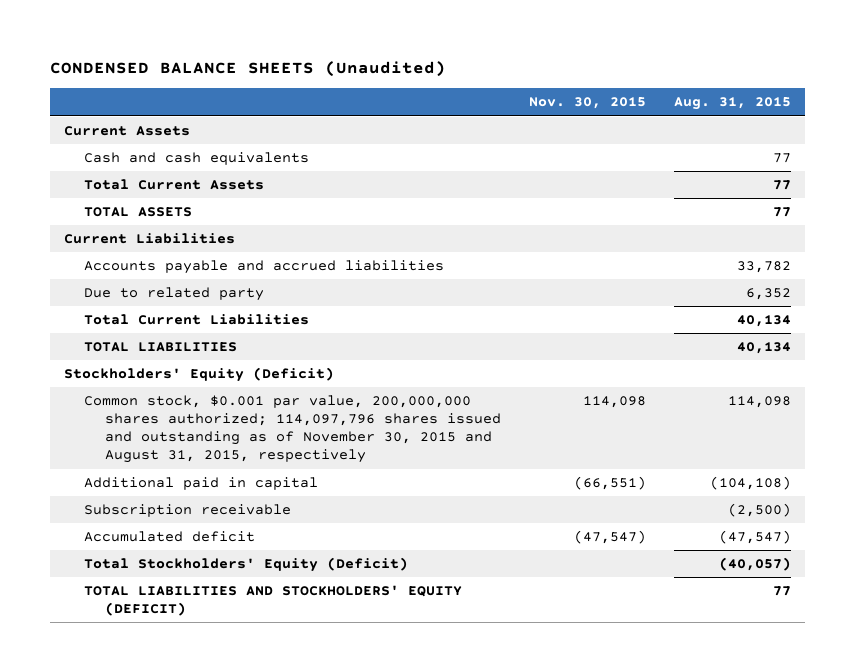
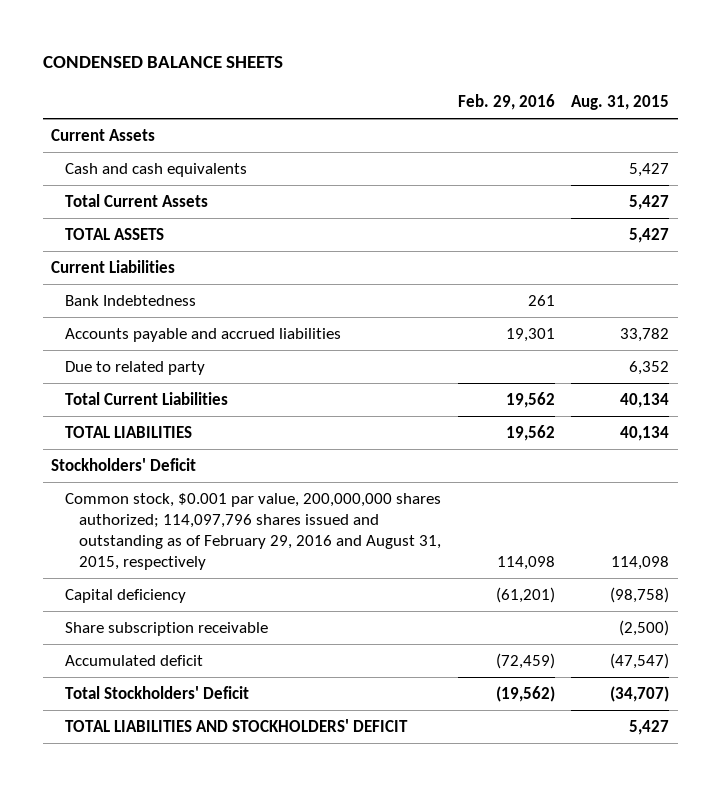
- CONDENSED BALANCE SHEETS (Unaudited)
+ CONDENSED BALANCE SHEETS
- | Nov. 30, 2015 | Aug. 31, 2015
+ | Feb. 29, 2016 | Aug. 31, 2015
- Cash and cash equivalents | | 77
- Total Current Assets | | 77
- TOTAL ASSETS | | 77
+ Cash and cash equivalents | | 5,427
+ Total Current Assets | | 5,427
+ TOTAL ASSETS | | 5,427
+ Bank Indebtedness | 261 |
- Stockholders' Equity (Deficit)
- Common stock, $0.001 par value, 200,000,000 shares authorized; 114,097,796 shares issued and outstanding as of November 30, 2015 and August 31, 2015, respectively | 114,098 | 114,098
- Additional paid in capital | (66,551) | (104,108)
- Subscription receivable | | (2,500)
+ Stockholders' Deficit
+ Common stock, $0.001 par value, 200,000,000 shares authorized; 114,097,796 shares issued and outstanding as of February 29, 2016 and August 31, 2015, respectively | 114,098 | 114,098
+ Capital deficiency | (61,201) | (98,758)
+ Share subscription receivable | | (2,500)
- Total Stockholders' Equity (Deficit) | | (40,057)
- TOTAL LIABILITIES AND STOCKHOLDERS' EQUITY (DEFICIT) | | 77
+ Total Stockholders' Deficit | (19,562) | (34,707)
+ TOTAL LIABILITIES AND STOCKHOLDERS' DEFICIT | | 5,427

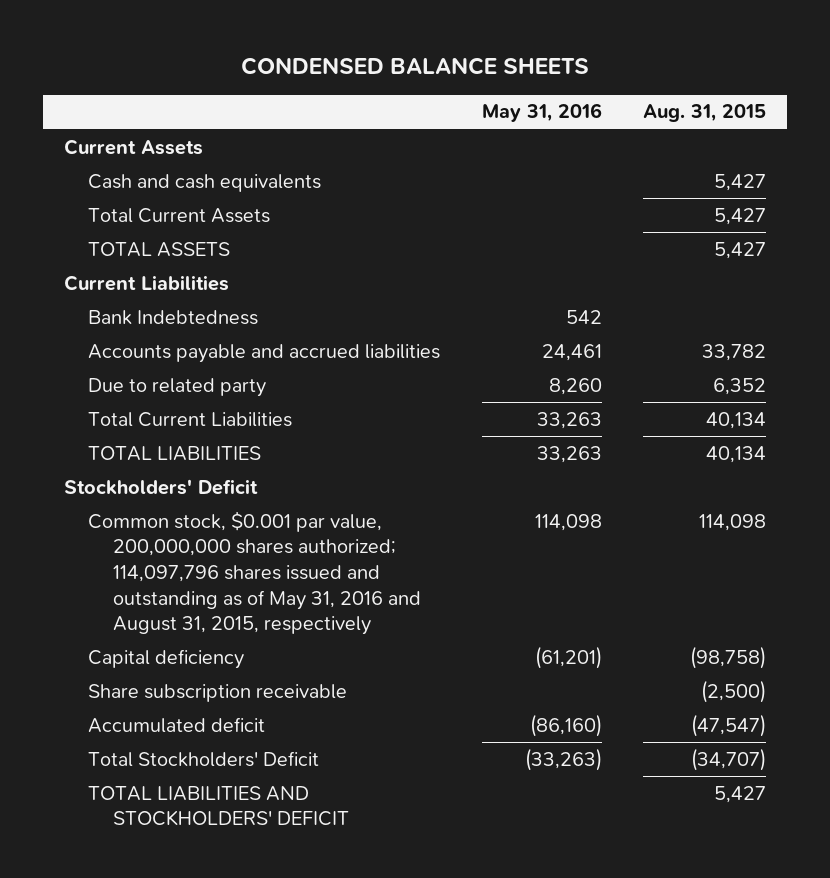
- | Feb. 29, 2016 | Aug. 31, 2015
+ | May 31, 2016 | Aug. 31, 2015
- Common stock, $0.001 par value, 200,000,000 shares authorized; 114,097,796 shares issued and outstanding as of February 29, 2016 and August 31, 2015, respectively | 114,098 | 114,098
+ Common stock, $0.001 par value, 200,000,000 shares authorized; 114,097,796 shares issued and outstanding as of May 31, 2016 and August 31, 2015, respectively | 114,098 | 114,098

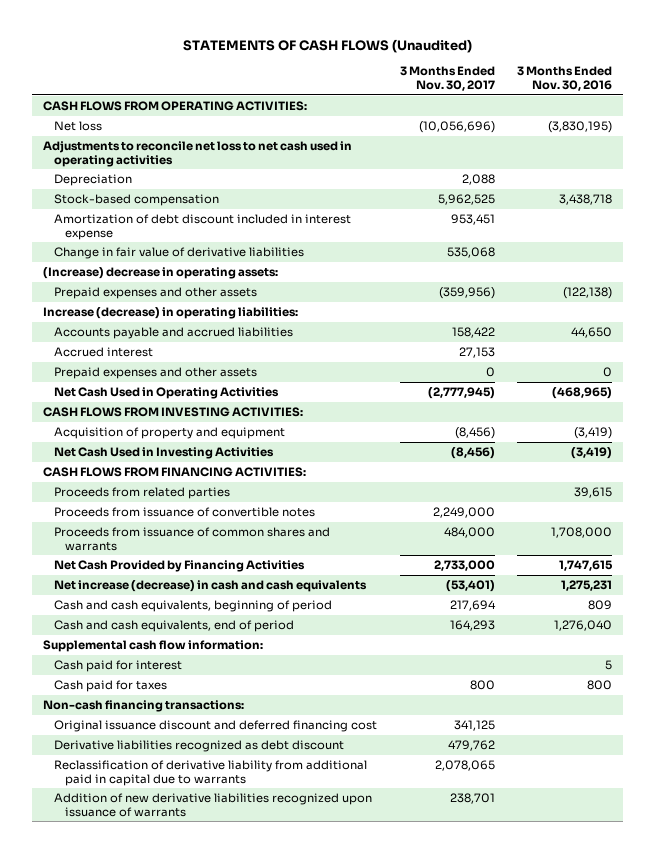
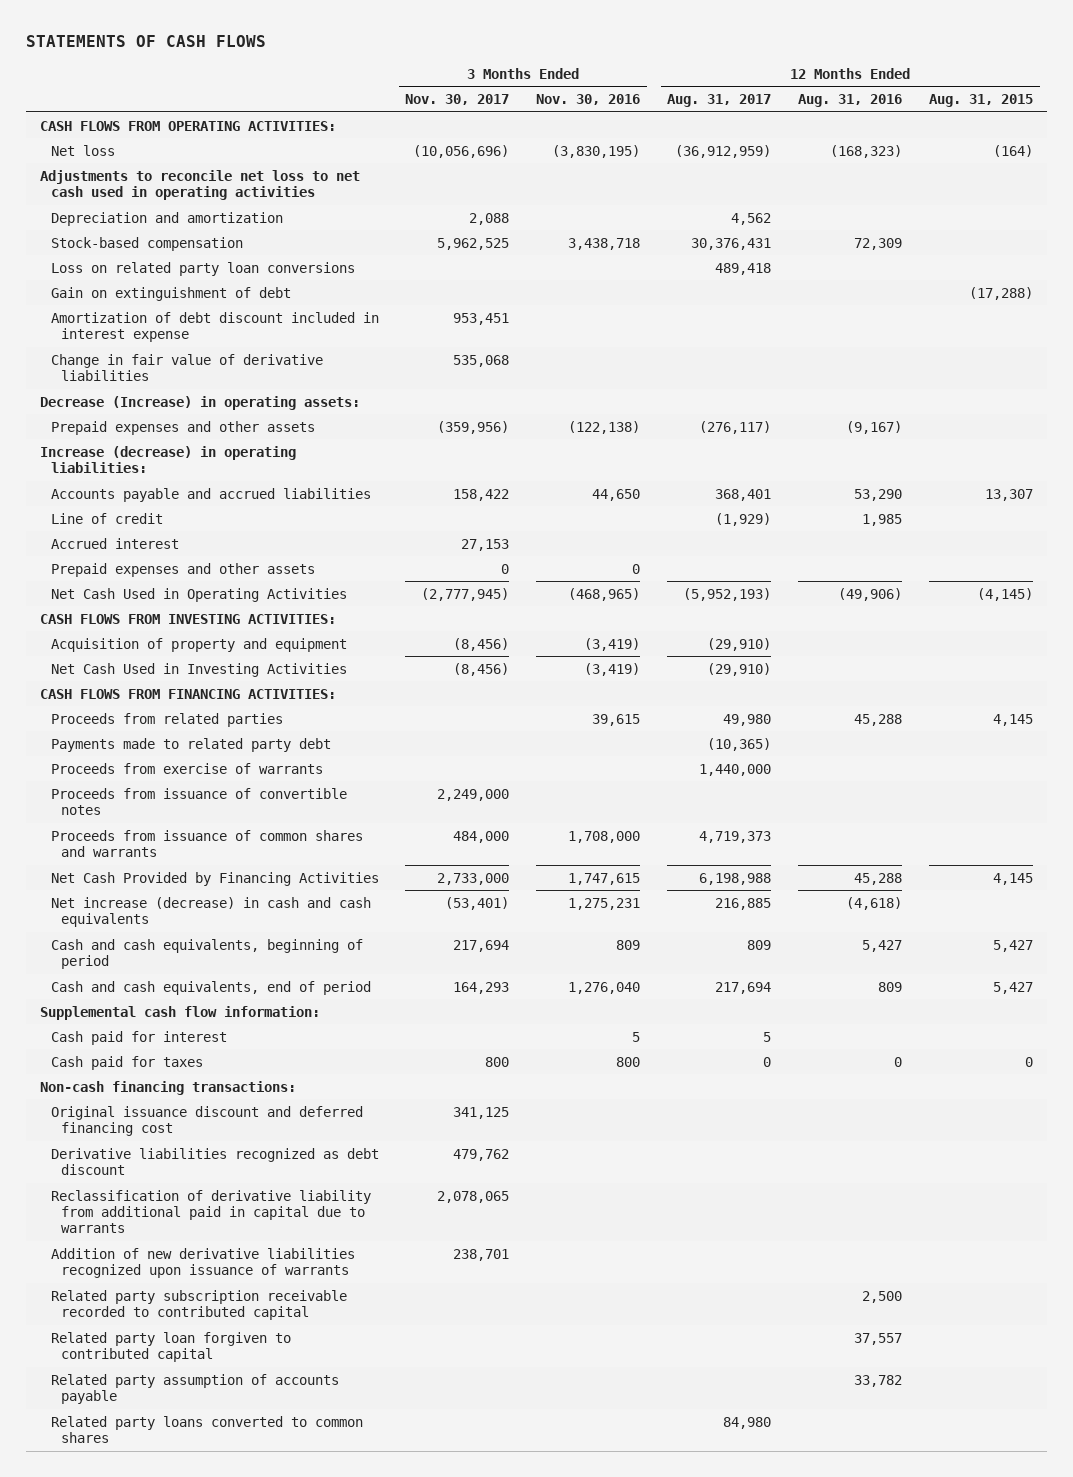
- STATEMENTS OF CASH FLOWS (Unaudited)
+ STATEMENTS OF CASH FLOWS
- | 3 Months Ended Nov. 30, 2017 | 3 Months Ended Nov. 30, 2016
+ | 3 Months Ended Nov. 30, 2017 | 3 Months Ended Nov. 30, 2016 | 12 Months Ended Aug. 31, 2017 | 12 Months Ended Aug. 31, 2016 | 12 Months Ended Aug. 31, 2015
- Depreciation | 2,088 |
+ Depreciation and amortization | 2,088 | | 4,562 | |
+ Loss on related party loan conversions | | | 489,418 | |
+ Gain on extinguishment of debt | | | | | (17,288)
- (Increase) decrease in operating assets:
+ Decrease (Increase) in operating assets:
+ Line of credit | | | (1,929) | 1,985 |
+ Payments made to related party debt | | | (10,365) | |
+ Proceeds from exercise of warrants | | | 1,440,000 | |
+ Related party subscription receivable recorded to contributed capital | | | | 2,500 |
+ Related party loan forgiven to contributed capital | | | | 37,557 |
+ Related party assumption of accounts payable | | | | 33,782 |
+ Related party loans converted to common shares | | | 84,980 | |

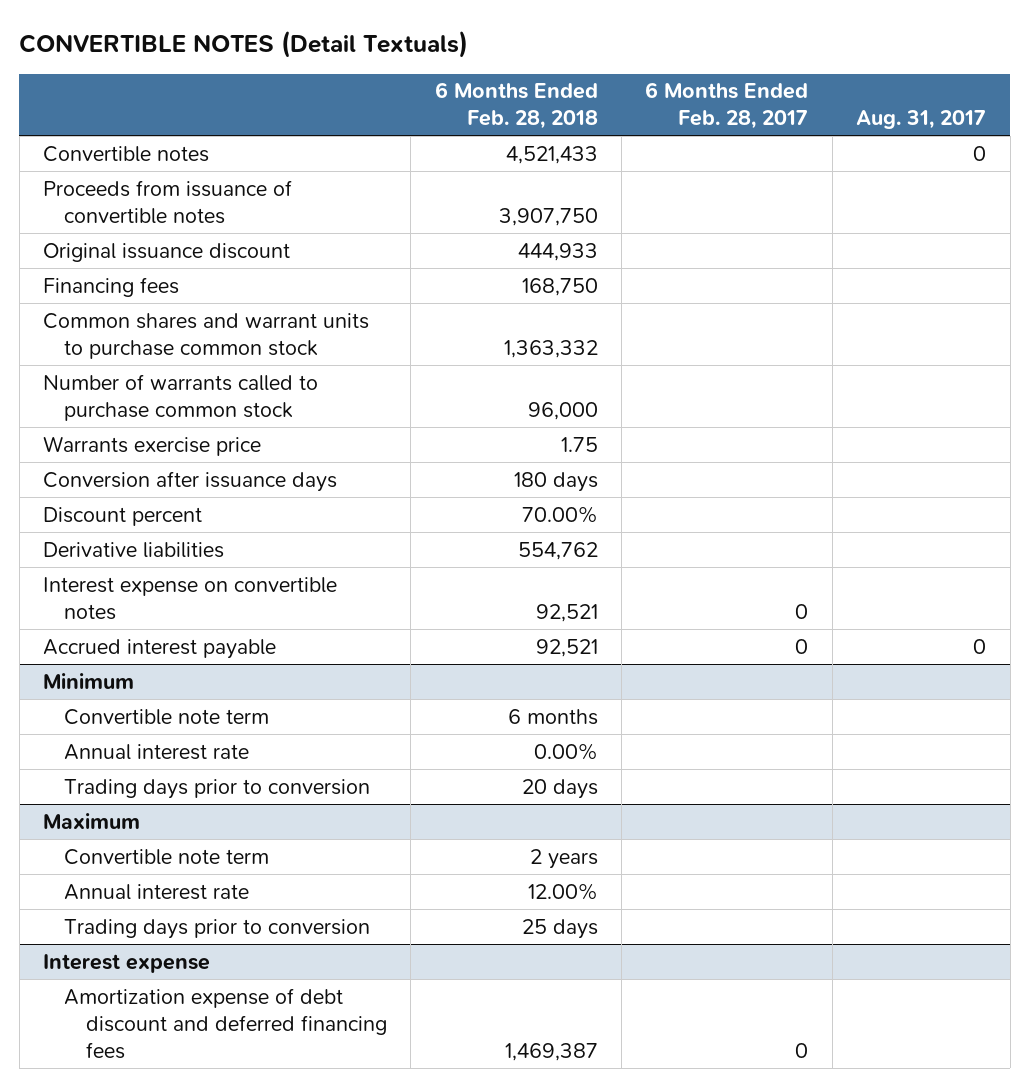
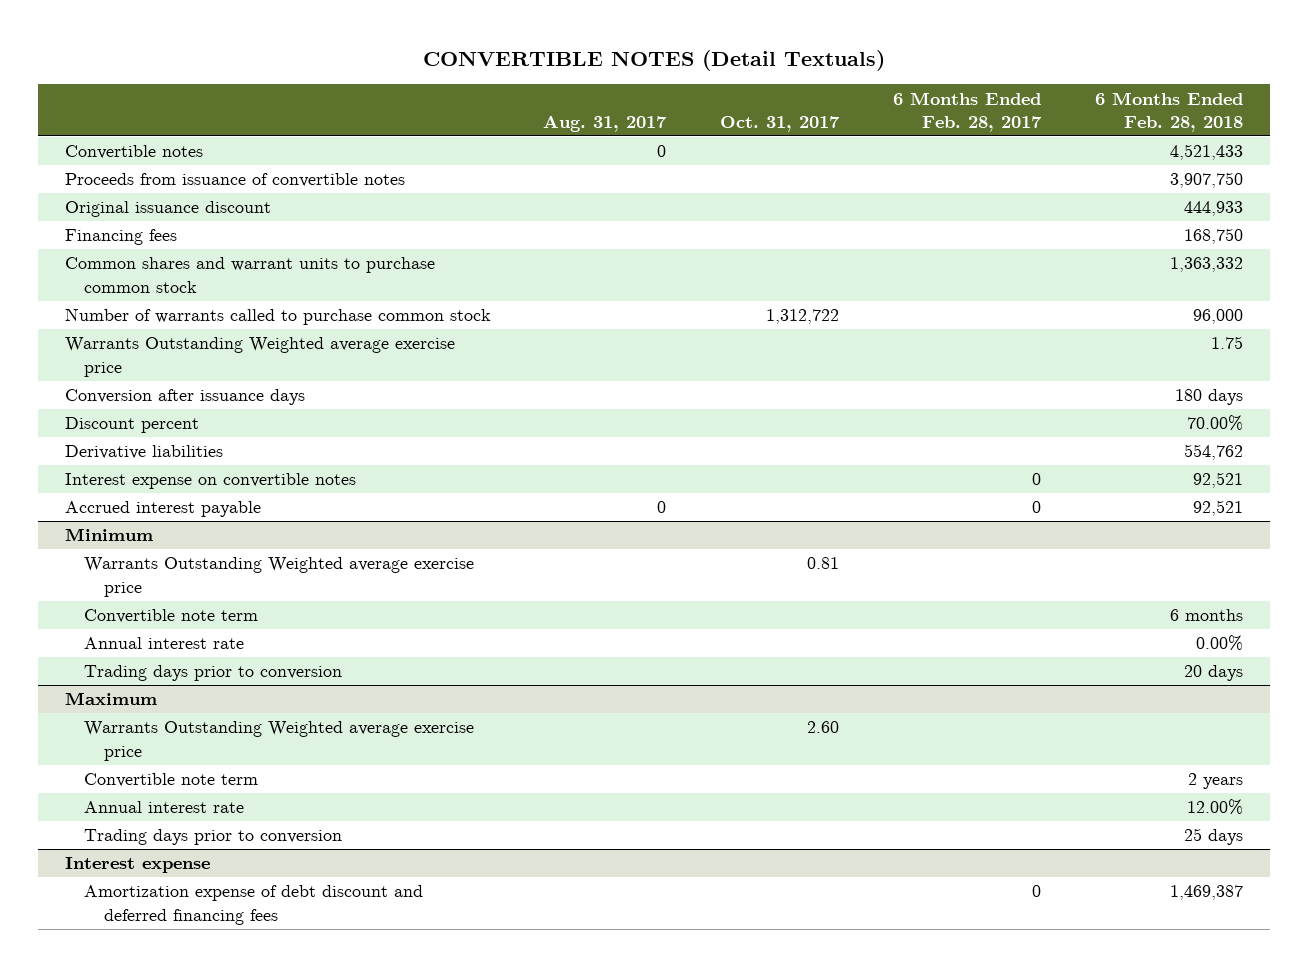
- | 6 Months Ended Feb. 28, 2018 | 6 Months Ended Feb. 28, 2017 | Aug. 31, 2017
+ | Aug. 31, 2017 | Oct. 31, 2017 | 6 Months Ended Feb. 28, 2017 | 6 Months Ended Feb. 28, 2018
- Warrants exercise price | 1.75 | |
+ Warrants Outstanding Weighted average exercise price | | | | 1.75
@ Minimum
+ Warrants Outstanding Weighted average exercise price | | 0.81 | |
@ Maximum
+ Warrants Outstanding Weighted average exercise price | | 2.60 | |

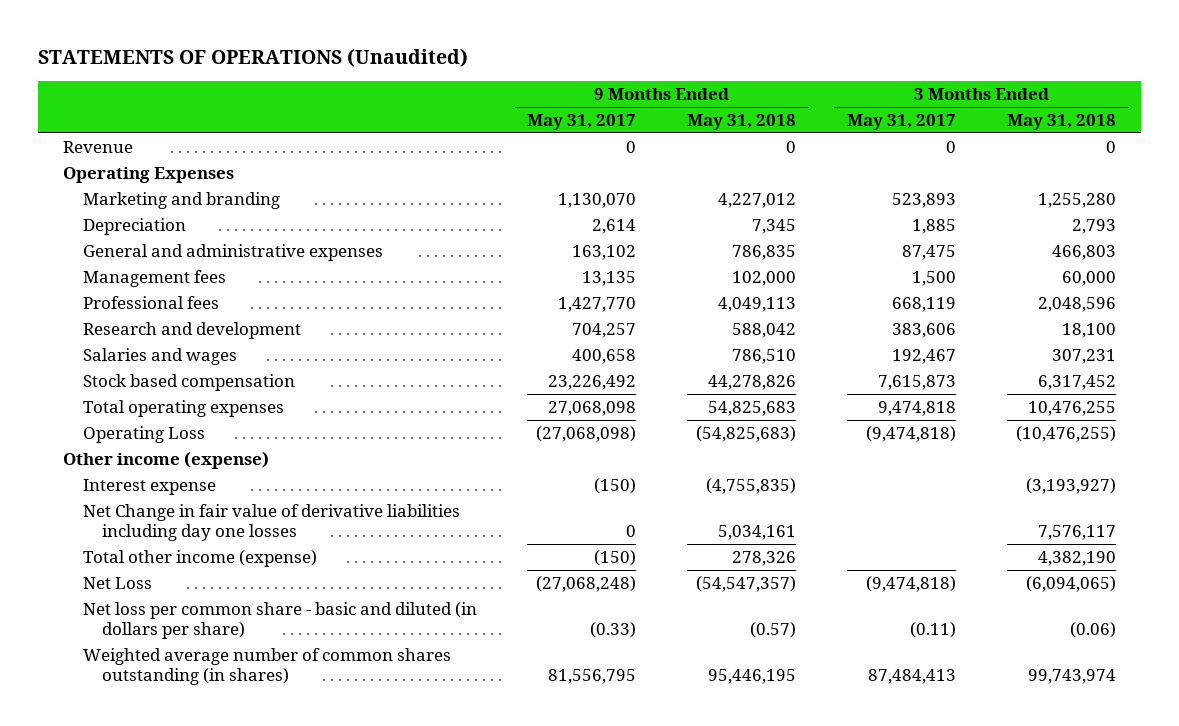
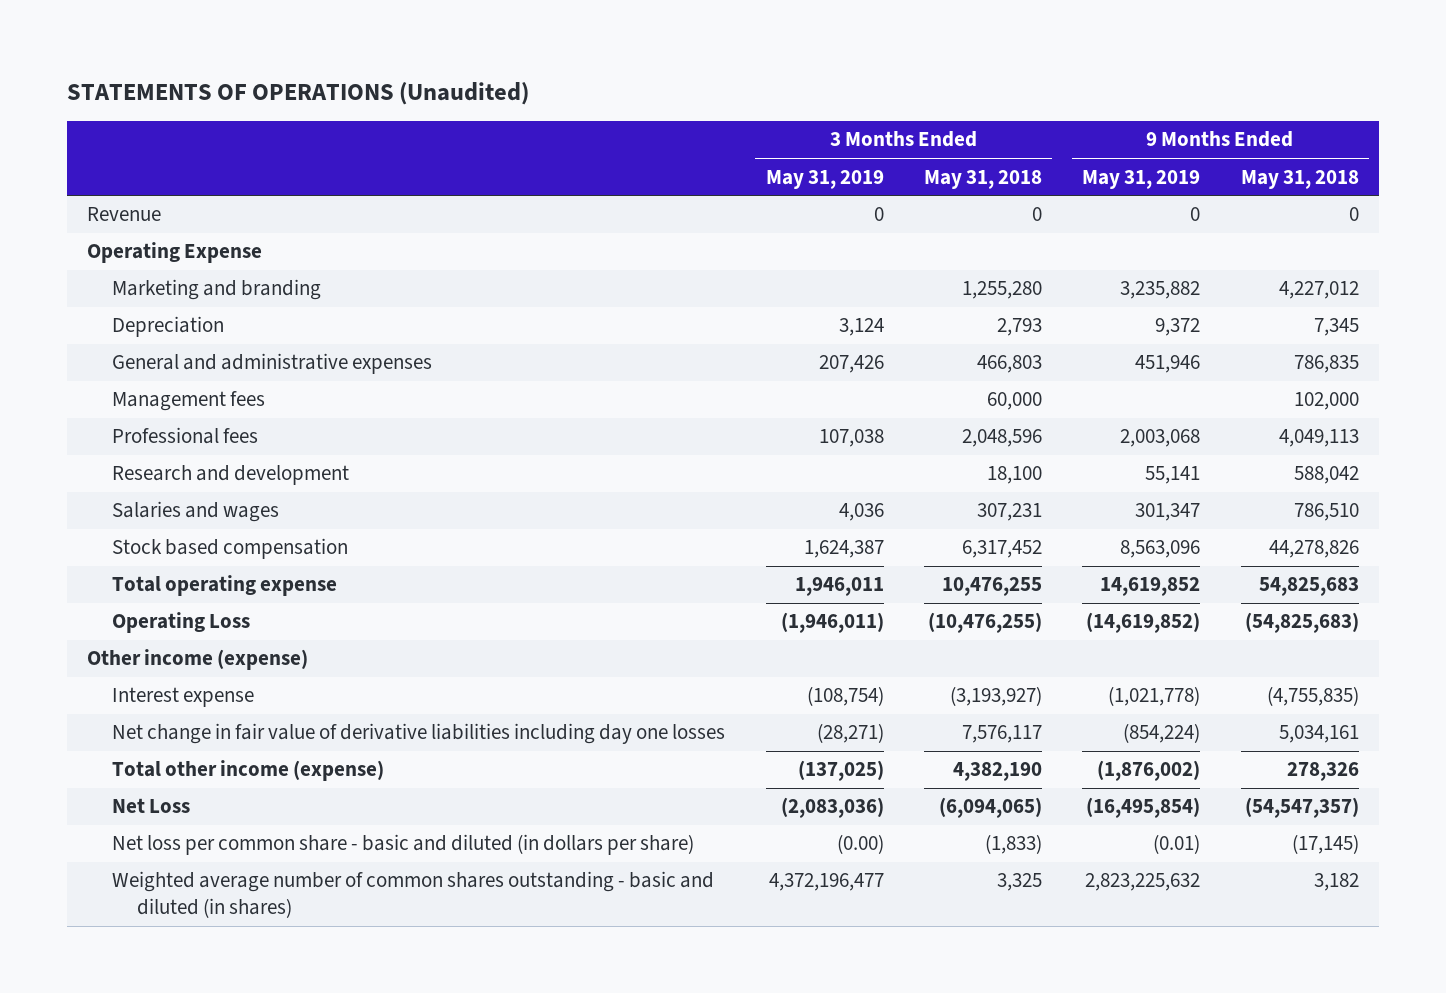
- | 9 Months Ended May 31, 2017 | 9 Months Ended May 31, 2018 | 3 Months Ended May 31, 2017 | 3 Months Ended May 31, 2018
+ | 3 Months Ended May 31, 2019 | 3 Months Ended May 31, 2018 | 9 Months Ended May 31, 2019 | 9 Months Ended May 31, 2018
- Operating Expenses
+ Operating Expense
- Total operating expenses | 27,068,098 | 54,825,683 | 9,474,818 | 10,476,255
+ Total operating expense | 1,946,011 | 10,476,255 | 14,619,852 | 54,825,683
- Net Change in fair value of derivative liabilities including day one losses | 0 | 5,034,161 | | 7,576,117
+ Net change in fair value of derivative liabilities including day one losses | (28,271) | 7,576,117 | (854,224) | 5,034,161
- Net loss per common share - basic and diluted (in dollars per share) | (0.33) | (0.57) | (0.11) | (0.06)
- Weighted average number of common shares outstanding (in shares) | 81,556,795 | 95,446,195 | 87,484,413 | 99,743,974
+ Net loss per common share - basic and diluted (in dollars per share) | (0.00) | (1,833) | (0.01) | (17,145)
+ Weighted average number of common shares outstanding - basic and diluted (in shares) | 4,372,196,477 | 3,325 | 2,823,225,632 | 3,182

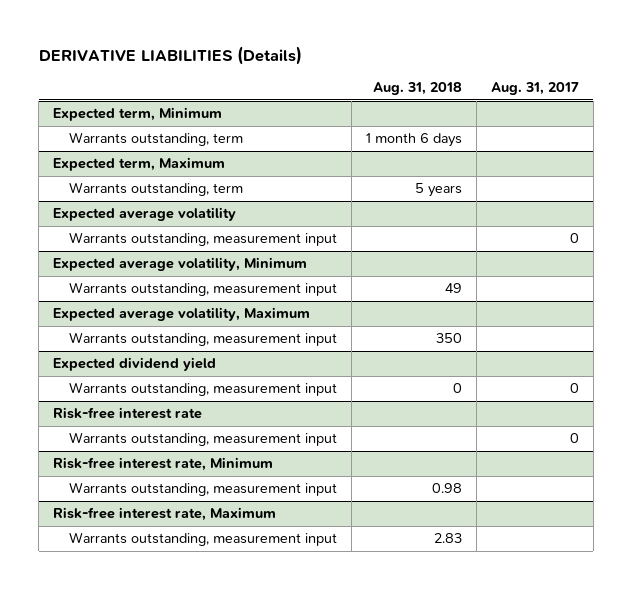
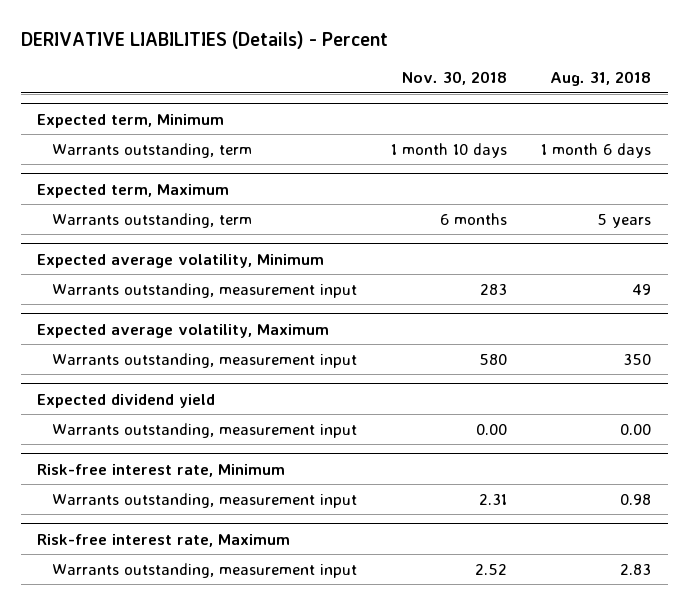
- DERIVATIVE LIABILITIES (Details)
+ DERIVATIVE LIABILITIES (Details) - Percent
- | Aug. 31, 2018 | Aug. 31, 2017
+ | Nov. 30, 2018 | Aug. 31, 2018
- Expected average volatility
- Warrants outstanding, measurement input | | 0
@ Expected dividend yield
- Warrants outstanding, measurement input | 0 | 0
- Risk-free interest rate
- Warrants outstanding, measurement input | | 0
@ Expected dividend yield
+ Warrants outstanding, measurement input | 0.00 | 0.00

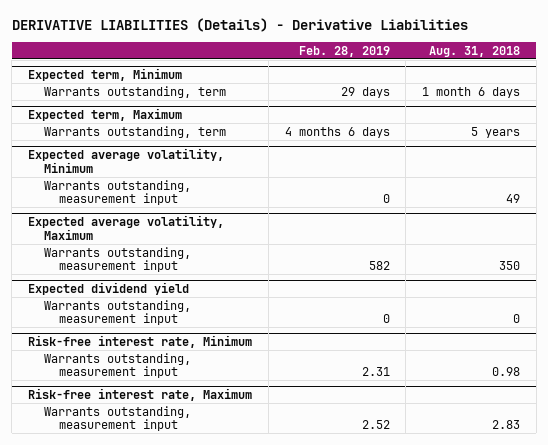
- DERIVATIVE LIABILITIES (Details) - Percent
+ DERIVATIVE LIABILITIES (Details) - Derivative Liabilities
- | Nov. 30, 2018 | Aug. 31, 2018
+ | Feb. 28, 2019 | Aug. 31, 2018
@ Expected dividend yield
- Warrants outstanding, measurement input | 0.00 | 0.00
+ Warrants outstanding, measurement input | 0 | 0

